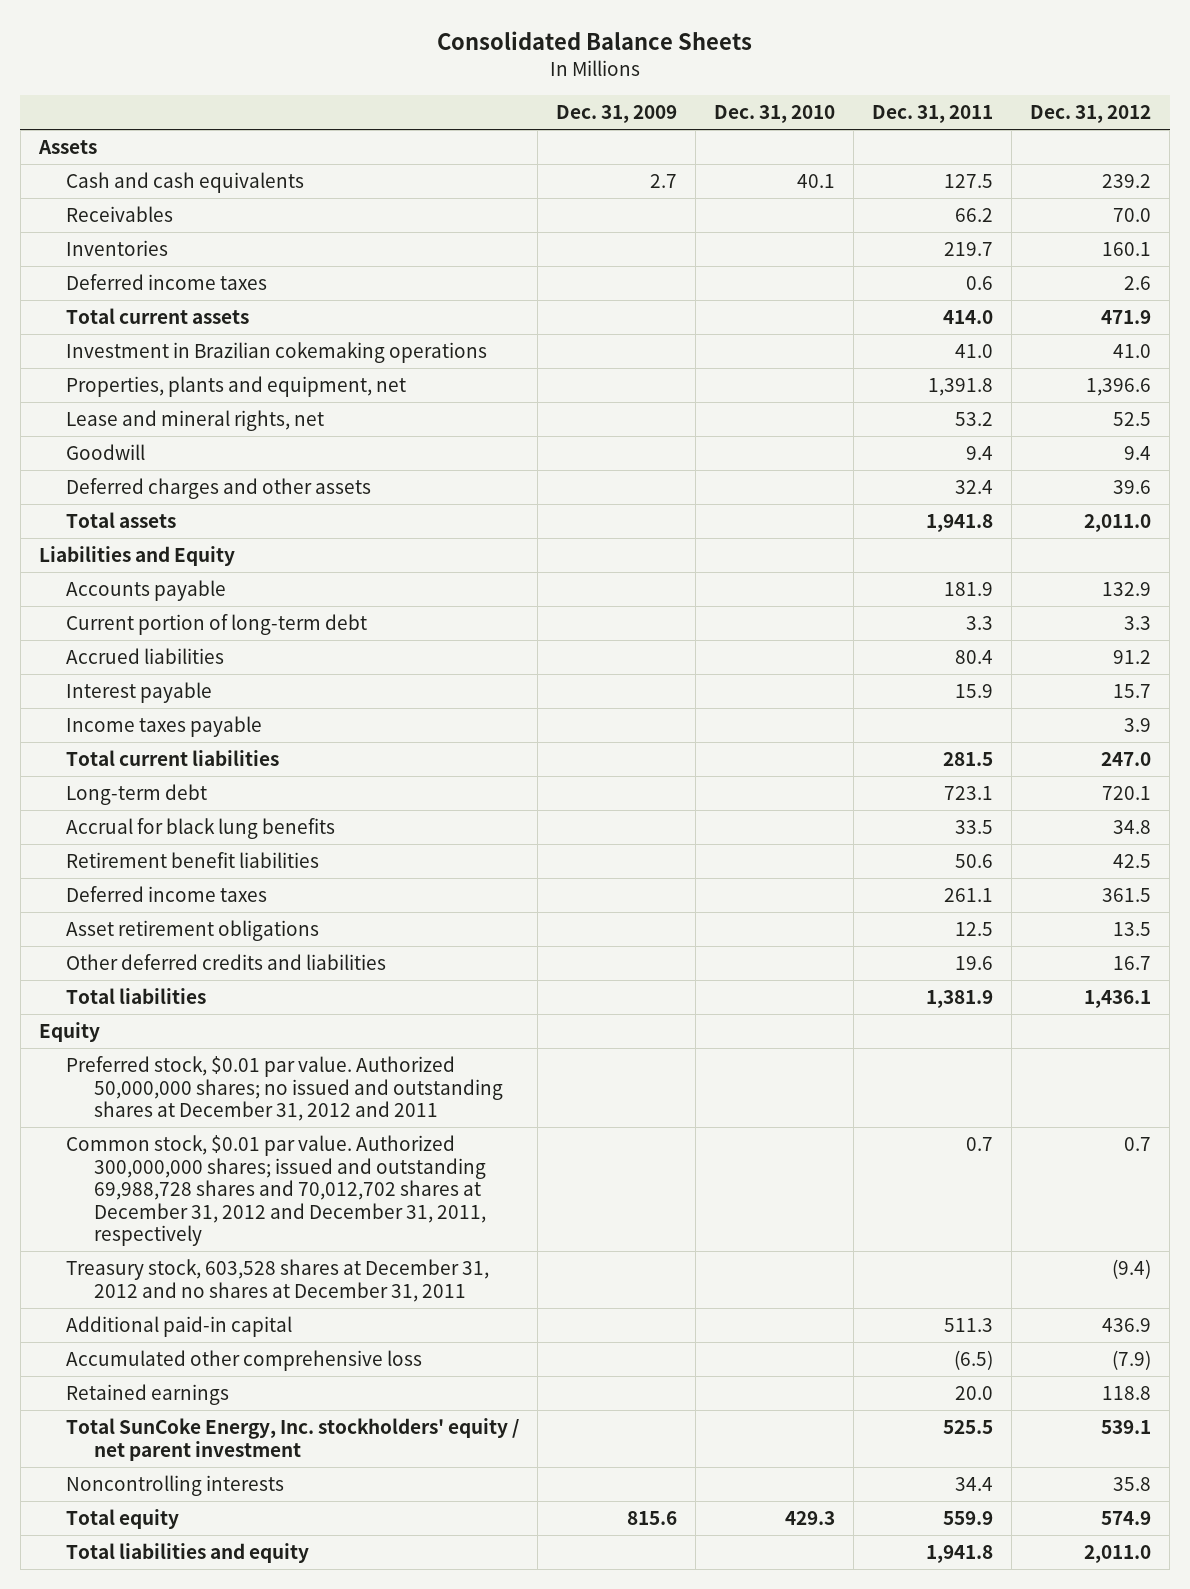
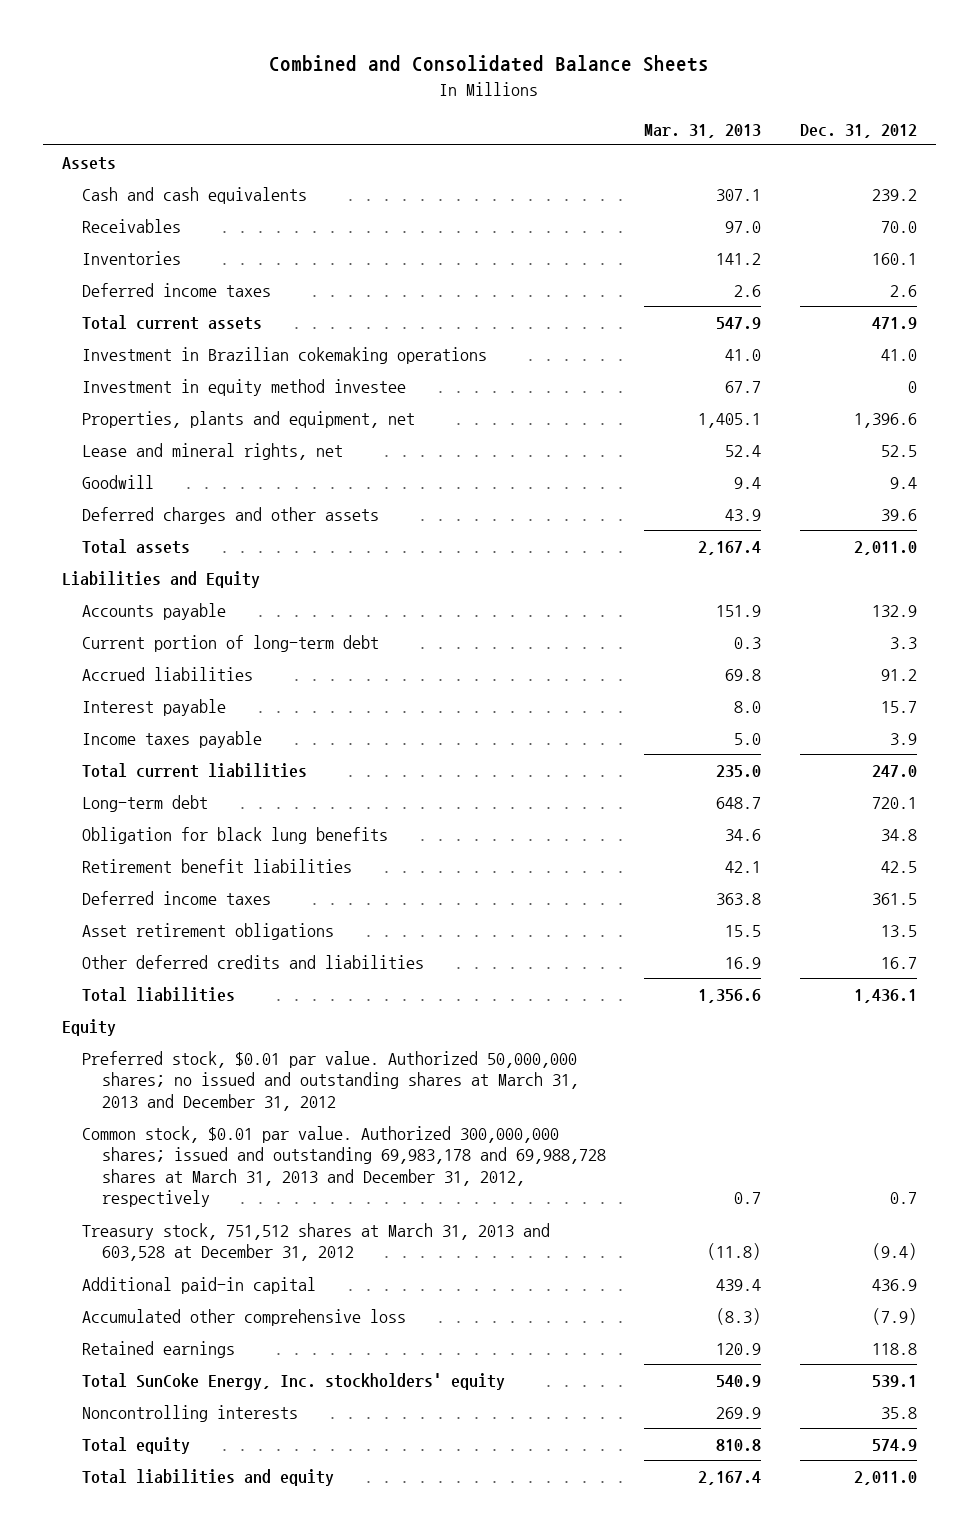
- Consolidated Balance Sheets
+ Combined and Consolidated Balance Sheets
- | Dec. 31, 2009 | Dec. 31, 2010 | Dec. 31, 2011 | Dec. 31, 2012
+ | Mar. 31, 2013 | Dec. 31, 2012
+ Investment in equity method investee | 67.7 | 0
- Accrual for black lung benefits | | | 33.5 | 34.8
+ Obligation for black lung benefits | 34.6 | 34.8
- Preferred stock, $0.01 par value. Authorized 50,000,000 shares; no issued and outstanding shares at December 31, 2012 and 2011
- Common stock, $0.01 par value. Authorized 300,000,000 shares; issued and outstanding 69,988,728 shares and 70,012,702 shares at December 31, 2012 and December 31, 2011, respectively | | | 0.7 | 0.7
- Treasury stock, 603,528 shares at December 31, 2012 and no shares at December 31, 2011 | | | | (9.4)
+ Preferred stock, $0.01 par value. Authorized 50,000,000 shares; no issued and outstanding shares at March 31, 2013 and December 31, 2012
+ Common stock, $0.01 par value. Authorized 300,000,000 shares; issued and outstanding 69,983,178 and 69,988,728 shares at March 31, 2013 and December 31, 2012, respectively | 0.7 | 0.7
+ Treasury stock, 751,512 shares at March 31, 2013 and 603,528 at December 31, 2012 | (11.8) | (9.4)
- Total SunCoke Energy, Inc. stockholders' equity / net parent investment | | | 525.5 | 539.1
+ Total SunCoke Energy, Inc. stockholders' equity | 540.9 | 539.1

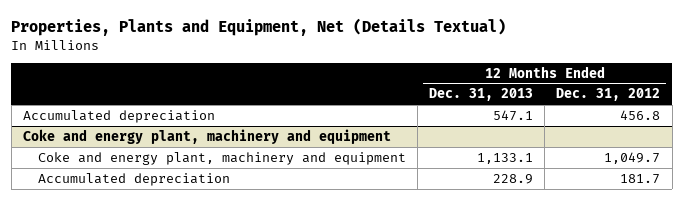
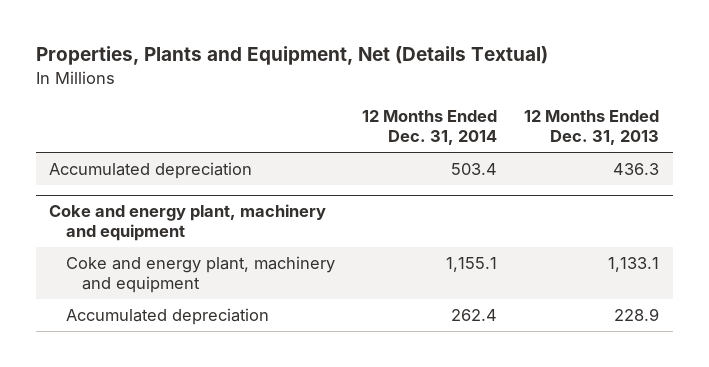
- | 12 Months Ended Dec. 31, 2013 | 12 Months Ended Dec. 31, 2012
+ | 12 Months Ended Dec. 31, 2014 | 12 Months Ended Dec. 31, 2013
- Accumulated depreciation | 547.1 | 456.8
+ Accumulated depreciation | 503.4 | 436.3

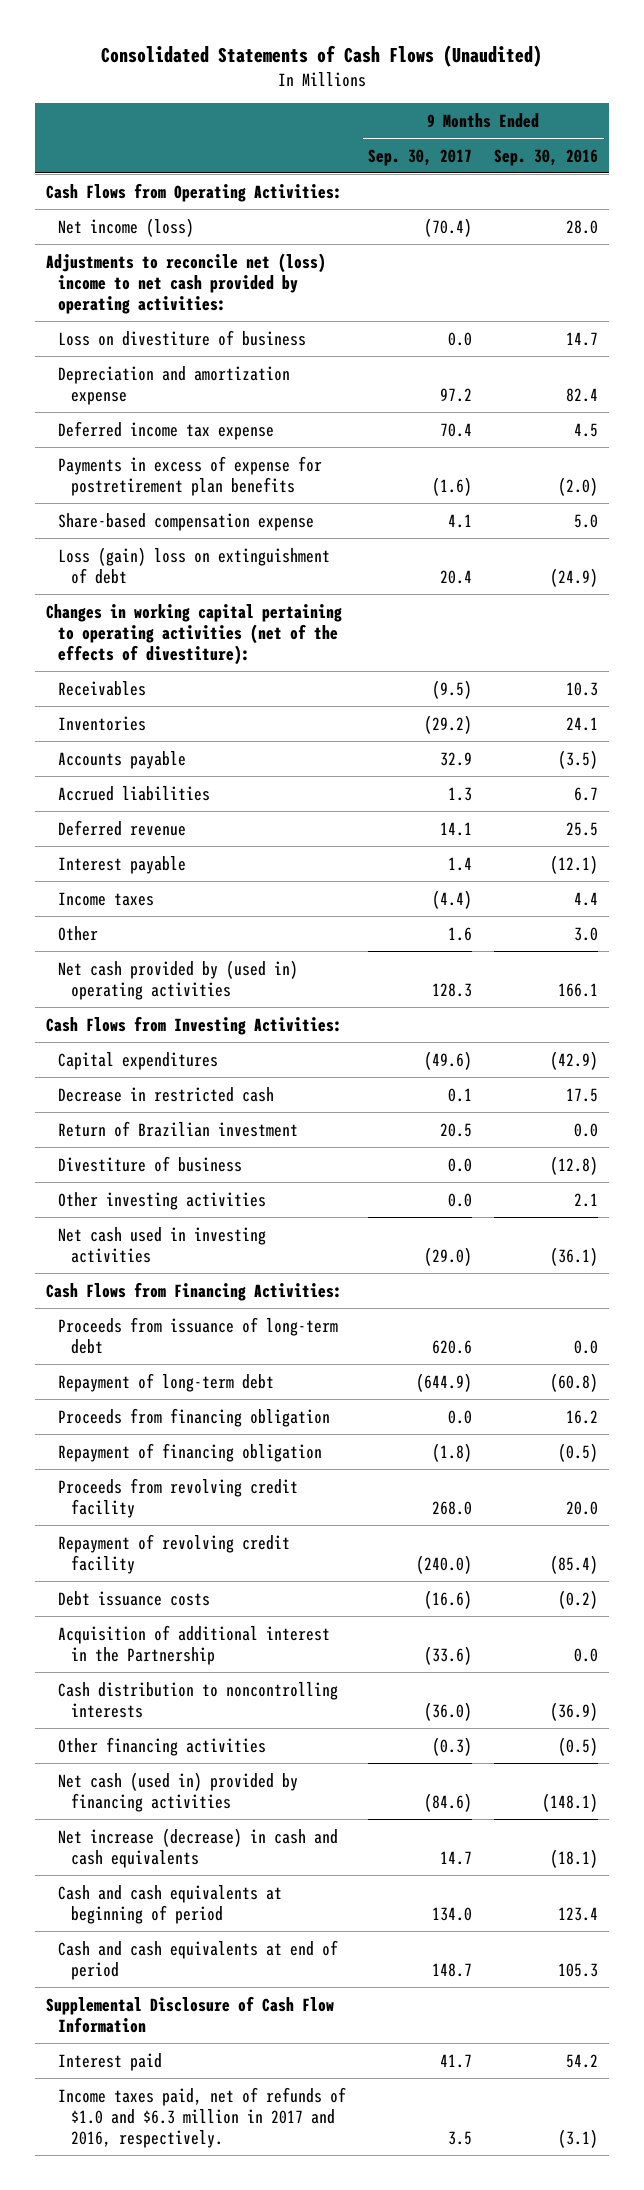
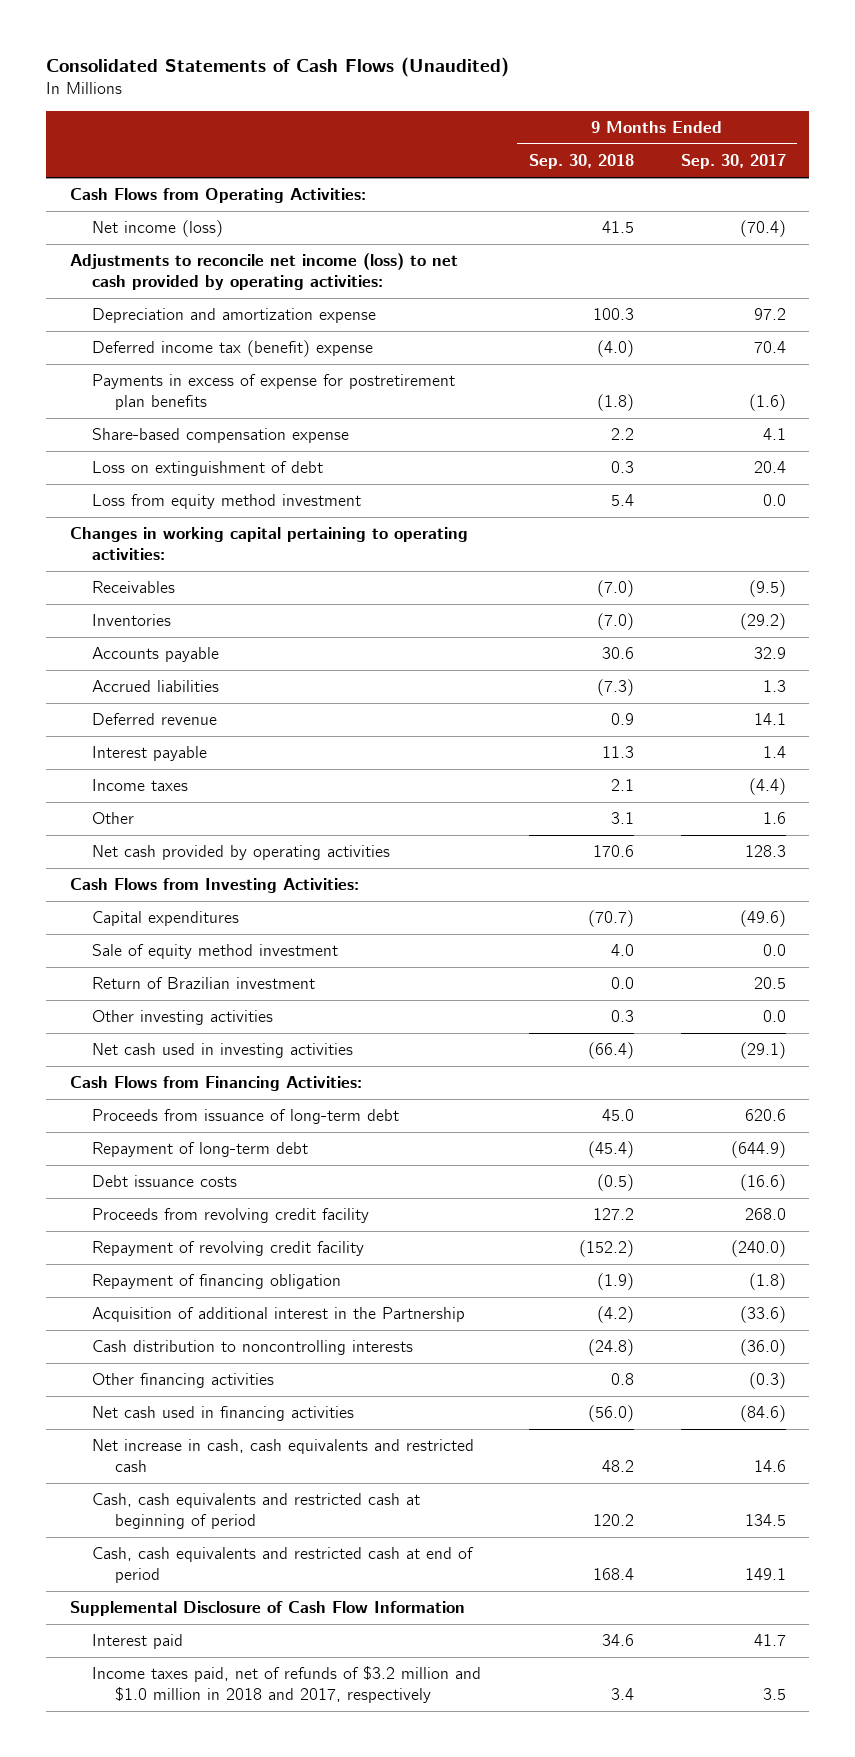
- | 9 Months Ended Sep. 30, 2017 | 9 Months Ended Sep. 30, 2016
+ | 9 Months Ended Sep. 30, 2018 | 9 Months Ended Sep. 30, 2017
- Adjustments to reconcile net (loss) income to net cash provided by operating activities:
- Loss on divestiture of business | 0.0 | 14.7
+ Adjustments to reconcile net income (loss) to net cash provided by operating activities:
- Deferred income tax expense | 70.4 | 4.5
+ Deferred income tax (benefit) expense | (4.0) | 70.4
- Loss (gain) loss on extinguishment of debt | 20.4 | (24.9)
- Changes in working capital pertaining to operating activities (net of the effects of divestiture):
+ Loss on extinguishment of debt | 0.3 | 20.4
+ Loss from equity method investment | 5.4 | 0.0
+ Changes in working capital pertaining to operating activities:
- Net cash provided by (used in) operating activities | 128.3 | 166.1
+ Net cash provided by operating activities | 170.6 | 128.3
- Decrease in restricted cash | 0.1 | 17.5
+ Sale of equity method investment | 4.0 | 0.0
- Divestiture of business | 0.0 | (12.8)
- Net cash used in investing activities | (29.0) | (36.1)
+ Net cash used in investing activities | (66.4) | (29.1)
- Proceeds from financing obligation | 0.0 | 16.2
moved up: Debt issuance costs | (0.5) | (16.6)
moved down: Repayment of financing obligation | (1.9) | (1.8)
- Net cash (used in) provided by financing activities | (84.6) | (148.1)
- Net increase (decrease) in cash and cash equivalents | 14.7 | (18.1)
- Cash and cash equivalents at beginning of period | 134.0 | 123.4
- Cash and cash equivalents at end of period | 148.7 | 105.3
+ Net cash used in financing activities | (56.0) | (84.6)
+ Net increase in cash, cash equivalents and restricted cash | 48.2 | 14.6
+ Cash, cash equivalents and restricted cash at beginning of period | 120.2 | 134.5
+ Cash, cash equivalents and restricted cash at end of period | 168.4 | 149.1
- Income taxes paid, net of refunds of $1.0 and $6.3 million in 2017 and 2016, respectively. | 3.5 | (3.1)
+ Income taxes paid, net of refunds of $3.2 million and $1.0 million in 2018 and 2017, respectively | 3.4 | 3.5

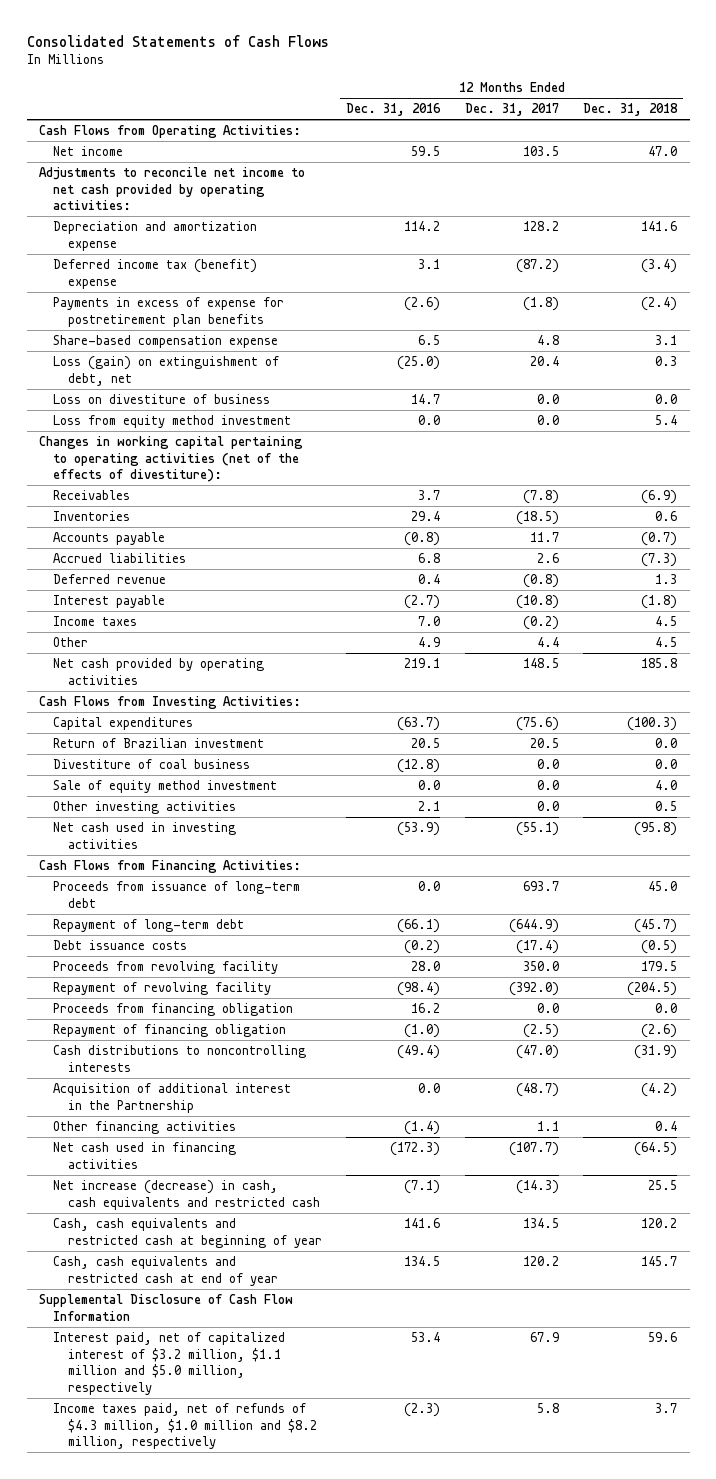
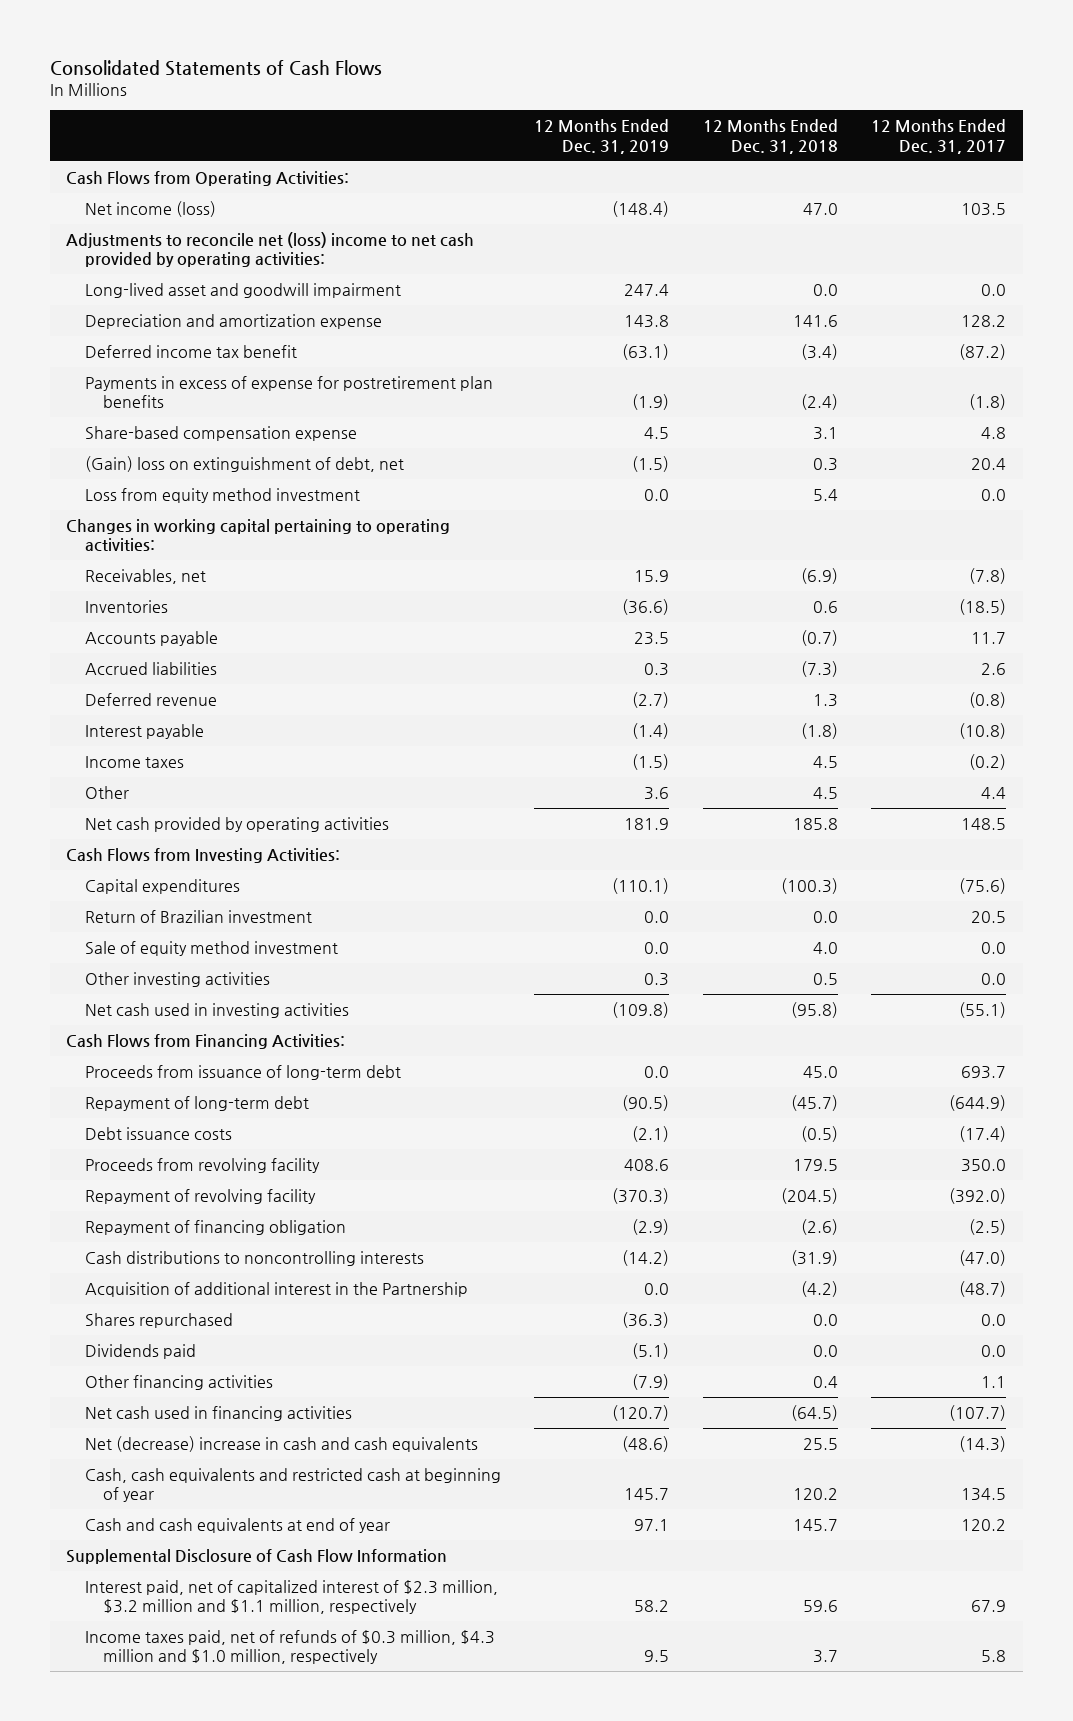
- | 12 Months Ended Dec. 31, 2016 | 12 Months Ended Dec. 31, 2017 | 12 Months Ended Dec. 31, 2018
+ | 12 Months Ended Dec. 31, 2019 | 12 Months Ended Dec. 31, 2018 | 12 Months Ended Dec. 31, 2017
- Net income | 59.5 | 103.5 | 47.0
- Adjustments to reconcile net income to net cash provided by operating activities:
+ Net income (loss) | (148.4) | 47.0 | 103.5
+ Adjustments to reconcile net (loss) income to net cash provided by operating activities:
+ Long-lived asset and goodwill impairment | 247.4 | 0.0 | 0.0
- Deferred income tax (benefit) expense | 3.1 | (87.2) | (3.4)
+ Deferred income tax benefit | (63.1) | (3.4) | (87.2)
- Loss (gain) on extinguishment of debt, net | (25.0) | 20.4 | 0.3
- Loss on divestiture of business | 14.7 | 0.0 | 0.0
+ (Gain) loss on extinguishment of debt, net | (1.5) | 0.3 | 20.4
- Changes in working capital pertaining to operating activities (net of the effects of divestiture):
- Receivables | 3.7 | (7.8) | (6.9)
+ Changes in working capital pertaining to operating activities:
+ Receivables, net | 15.9 | (6.9) | (7.8)
- Divestiture of coal business | (12.8) | 0.0 | 0.0
- Proceeds from financing obligation | 16.2 | 0.0 | 0.0
+ Shares repurchased | (36.3) | 0.0 | 0.0
+ Dividends paid | (5.1) | 0.0 | 0.0
- Net increase (decrease) in cash, cash equivalents and restricted cash | (7.1) | (14.3) | 25.5
+ Net (decrease) increase in cash and cash equivalents | (48.6) | 25.5 | (14.3)
- Cash, cash equivalents and restricted cash at end of year | 134.5 | 120.2 | 145.7
+ Cash and cash equivalents at end of year | 97.1 | 145.7 | 120.2
- Interest paid, net of capitalized interest of $3.2 million, $1.1 million and $5.0 million, respectively | 53.4 | 67.9 | 59.6
- Income taxes paid, net of refunds of $4.3 million, $1.0 million and $8.2 million, respectively | (2.3) | 5.8 | 3.7
+ Interest paid, net of capitalized interest of $2.3 million, $3.2 million and $1.1 million, respectively | 58.2 | 59.6 | 67.9
+ Income taxes paid, net of refunds of $0.3 million, $4.3 million and $1.0 million, respectively | 9.5 | 3.7 | 5.8

